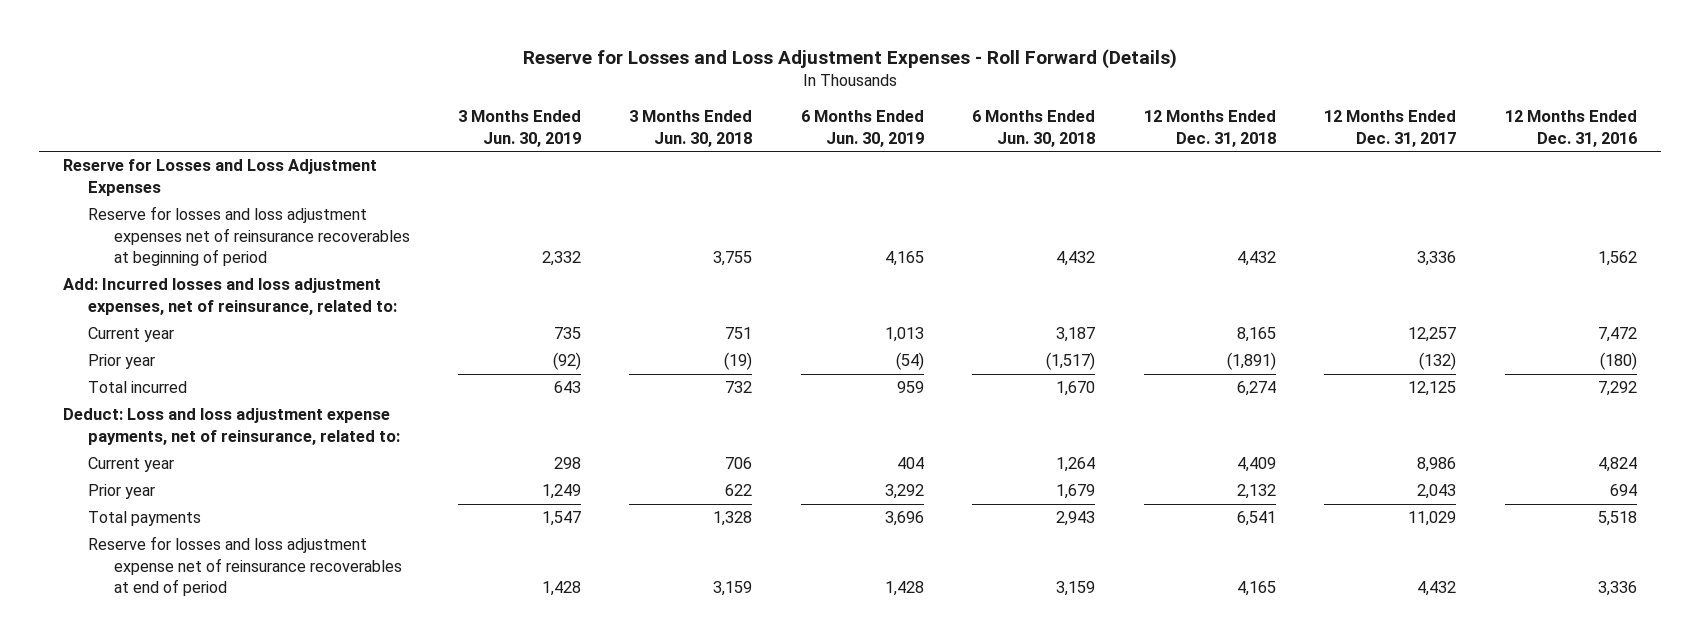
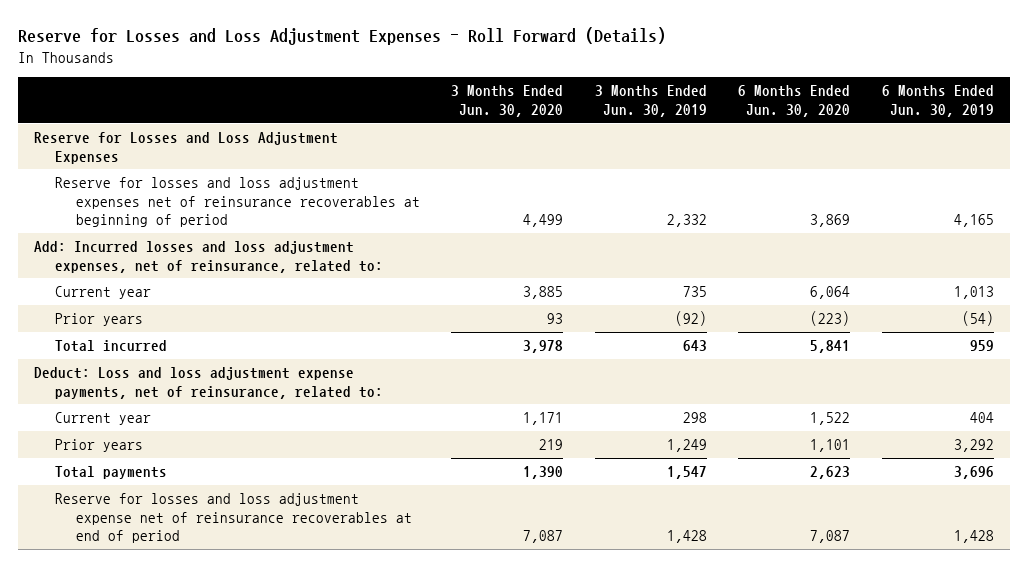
- | 3 Months Ended Jun. 30, 2019 | 3 Months Ended Jun. 30, 2018 | 6 Months Ended Jun. 30, 2019 | 6 Months Ended Jun. 30, 2018 | 12 Months Ended Dec. 31, 2018 | 12 Months Ended Dec. 31, 2017 | 12 Months Ended Dec. 31, 2016
+ | 3 Months Ended Jun. 30, 2020 | 3 Months Ended Jun. 30, 2019 | 6 Months Ended Jun. 30, 2020 | 6 Months Ended Jun. 30, 2019
- Prior year | (92) | (19) | (54) | (1,517) | (1,891) | (132) | (180)
+ Prior years | 93 | (92) | (223) | (54)
- Prior year | 1,249 | 622 | 3,292 | 1,679 | 2,132 | 2,043 | 694
+ Prior years | 219 | 1,249 | 1,101 | 3,292

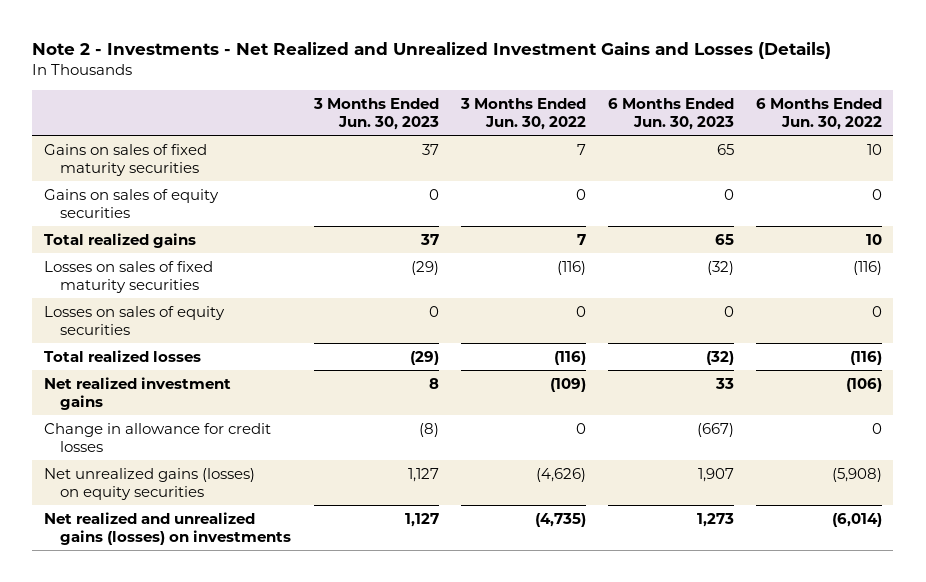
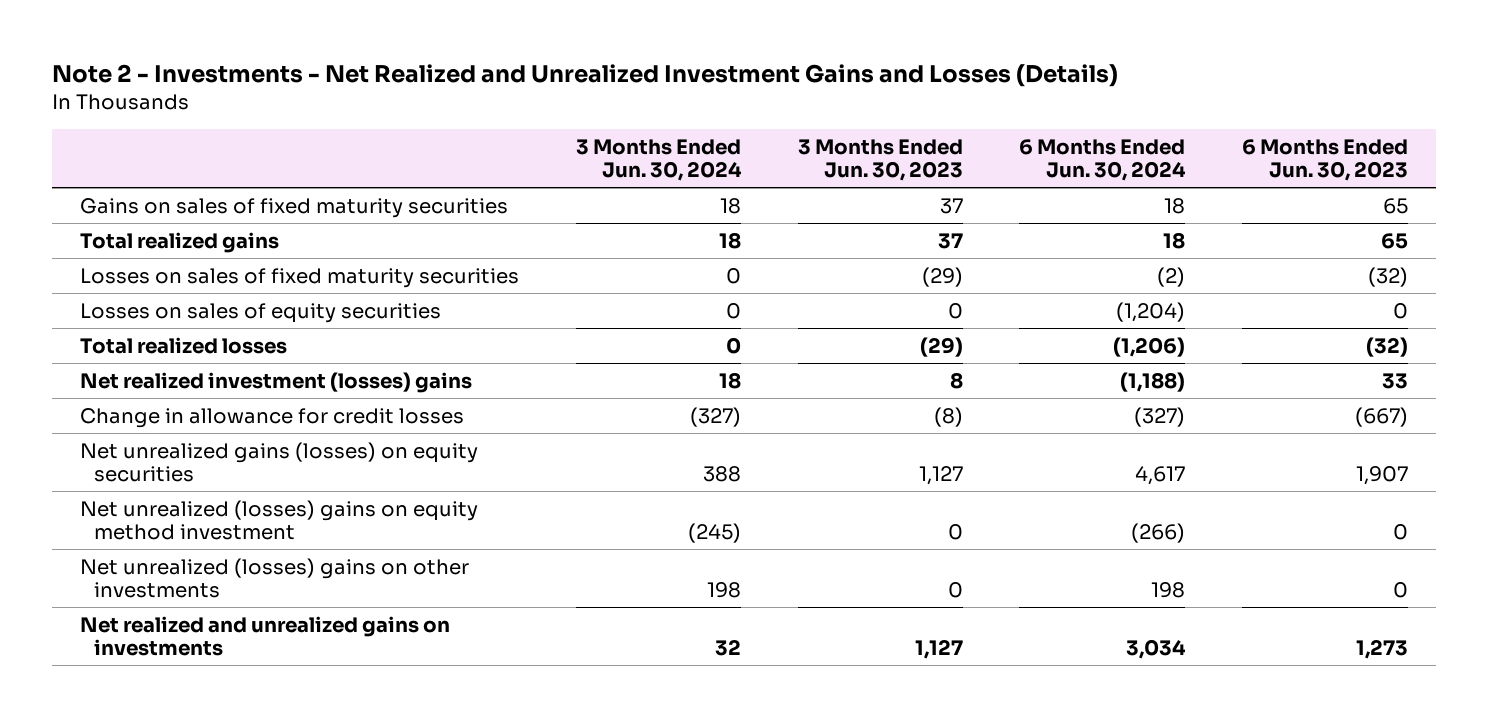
- | 3 Months Ended Jun. 30, 2023 | 3 Months Ended Jun. 30, 2022 | 6 Months Ended Jun. 30, 2023 | 6 Months Ended Jun. 30, 2022
+ | 3 Months Ended Jun. 30, 2024 | 3 Months Ended Jun. 30, 2023 | 6 Months Ended Jun. 30, 2024 | 6 Months Ended Jun. 30, 2023
- Gains on sales of equity securities | 0 | 0 | 0 | 0
- Net realized investment gains | 8 | (109) | 33 | (106)
+ Net realized investment (losses) gains | 18 | 8 | (1,188) | 33
- Net realized and unrealized gains (losses) on investments | 1,127 | (4,735) | 1,273 | (6,014)
+ Net unrealized (losses) gains on equity method investment | (245) | 0 | (266) | 0
+ Net unrealized (losses) gains on other investments | 198 | 0 | 198 | 0
+ Net realized and unrealized gains on investments | 32 | 1,127 | 3,034 | 1,273

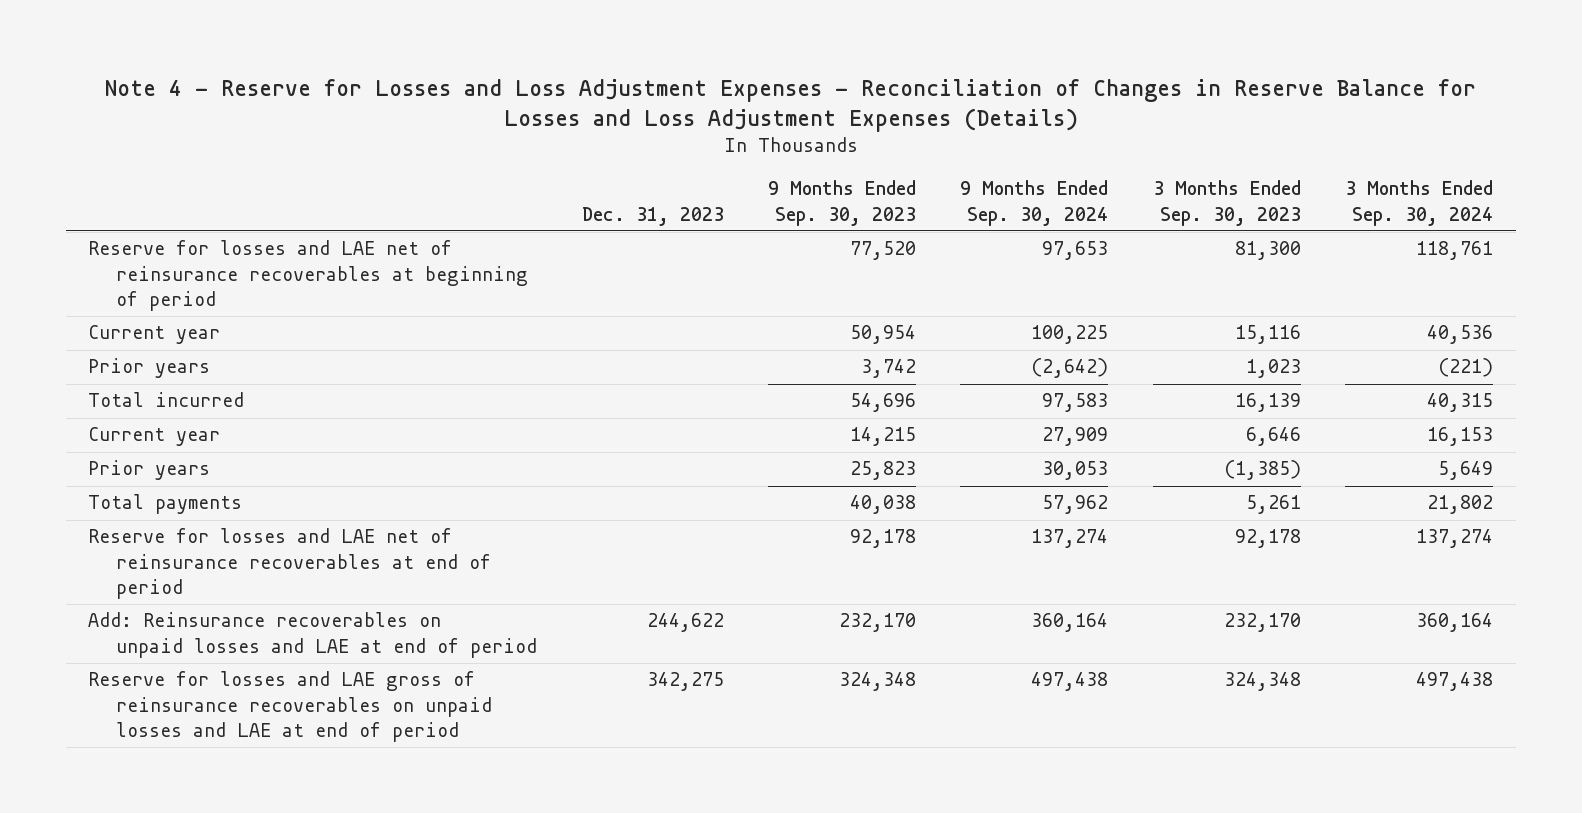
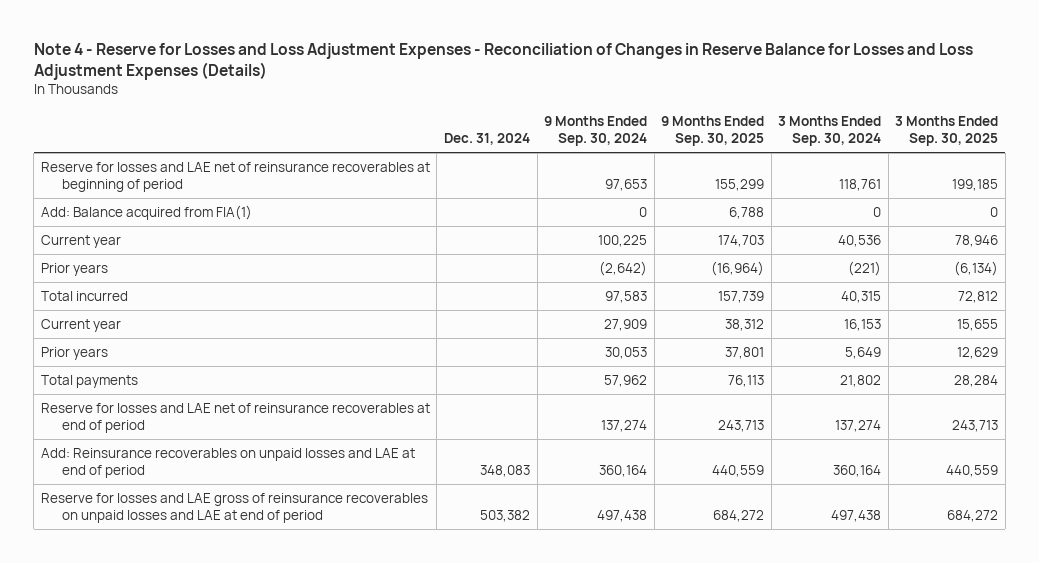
- | Dec. 31, 2023 | 9 Months Ended Sep. 30, 2023 | 9 Months Ended Sep. 30, 2024 | 3 Months Ended Sep. 30, 2023 | 3 Months Ended Sep. 30, 2024
+ | Dec. 31, 2024 | 9 Months Ended Sep. 30, 2024 | 9 Months Ended Sep. 30, 2025 | 3 Months Ended Sep. 30, 2024 | 3 Months Ended Sep. 30, 2025
+ Add: Balance acquired from FIA(1) | | 0 | 6,788 | 0 | 0

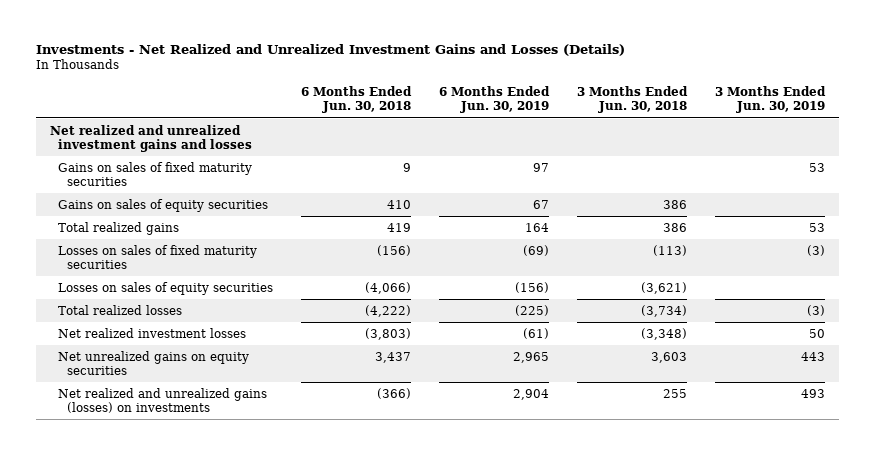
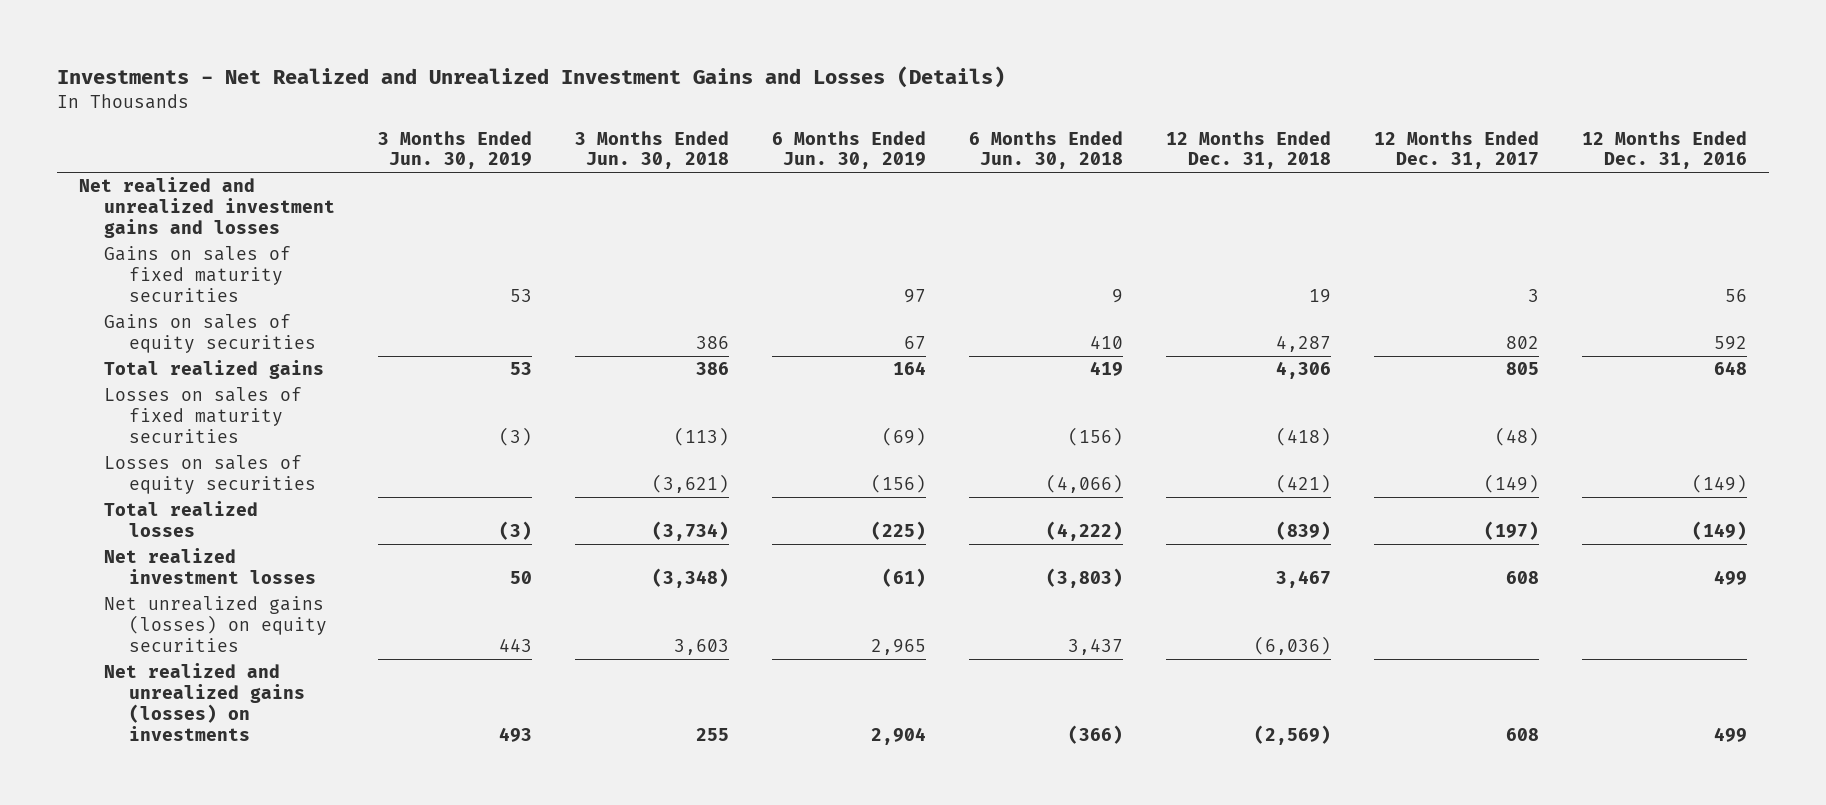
- | 6 Months Ended Jun. 30, 2018 | 6 Months Ended Jun. 30, 2019 | 3 Months Ended Jun. 30, 2018 | 3 Months Ended Jun. 30, 2019
+ | 3 Months Ended Jun. 30, 2019 | 3 Months Ended Jun. 30, 2018 | 6 Months Ended Jun. 30, 2019 | 6 Months Ended Jun. 30, 2018 | 12 Months Ended Dec. 31, 2018 | 12 Months Ended Dec. 31, 2017 | 12 Months Ended Dec. 31, 2016
- Net unrealized gains on equity securities | 3,437 | 2,965 | 3,603 | 443
+ Net unrealized gains (losses) on equity securities | 443 | 3,603 | 2,965 | 3,437 | (6,036) | |

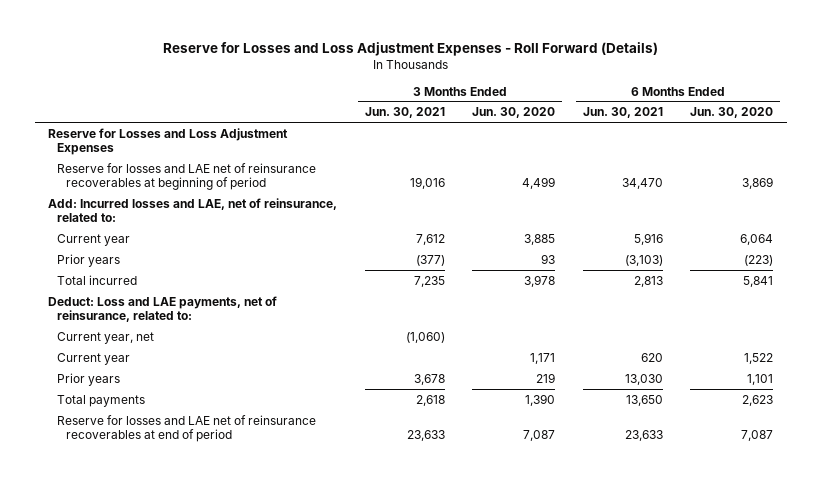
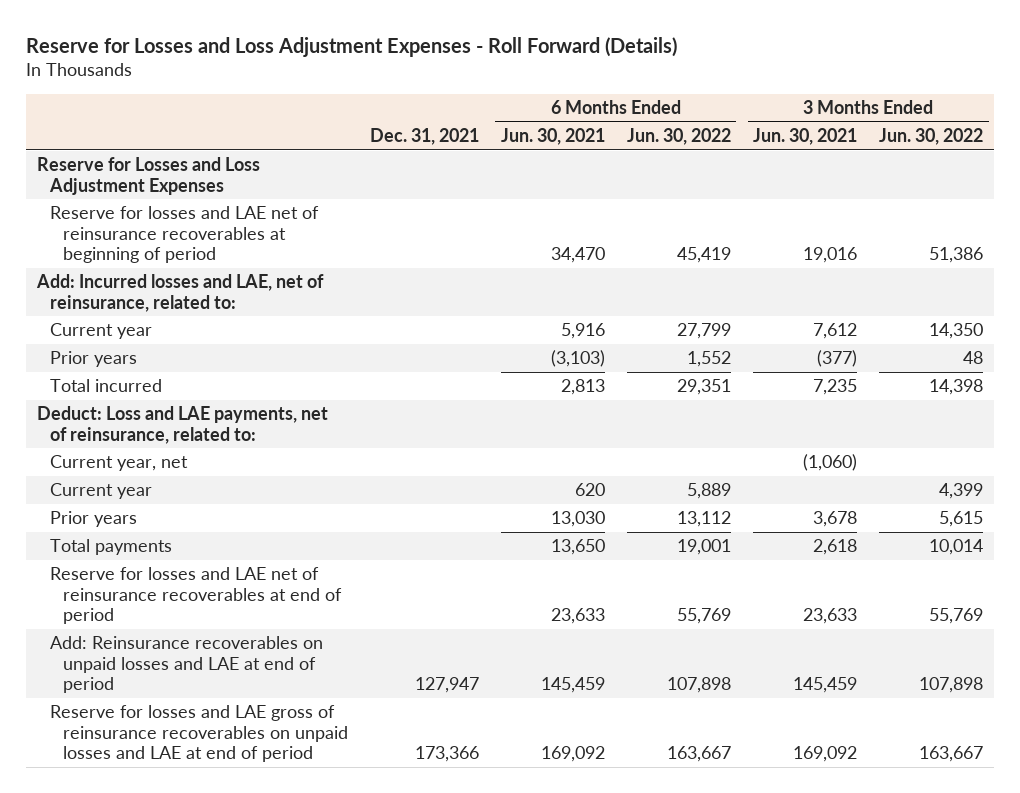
- | 3 Months Ended Jun. 30, 2021 | 3 Months Ended Jun. 30, 2020 | 6 Months Ended Jun. 30, 2021 | 6 Months Ended Jun. 30, 2020
+ | Dec. 31, 2021 | 6 Months Ended Jun. 30, 2021 | 6 Months Ended Jun. 30, 2022 | 3 Months Ended Jun. 30, 2021 | 3 Months Ended Jun. 30, 2022
+ Add: Reinsurance recoverables on unpaid losses and LAE at end of period | 127,947 | 145,459 | 107,898 | 145,459 | 107,898
+ Reserve for losses and LAE gross of reinsurance recoverables on unpaid losses and LAE at end of period | 173,366 | 169,092 | 163,667 | 169,092 | 163,667

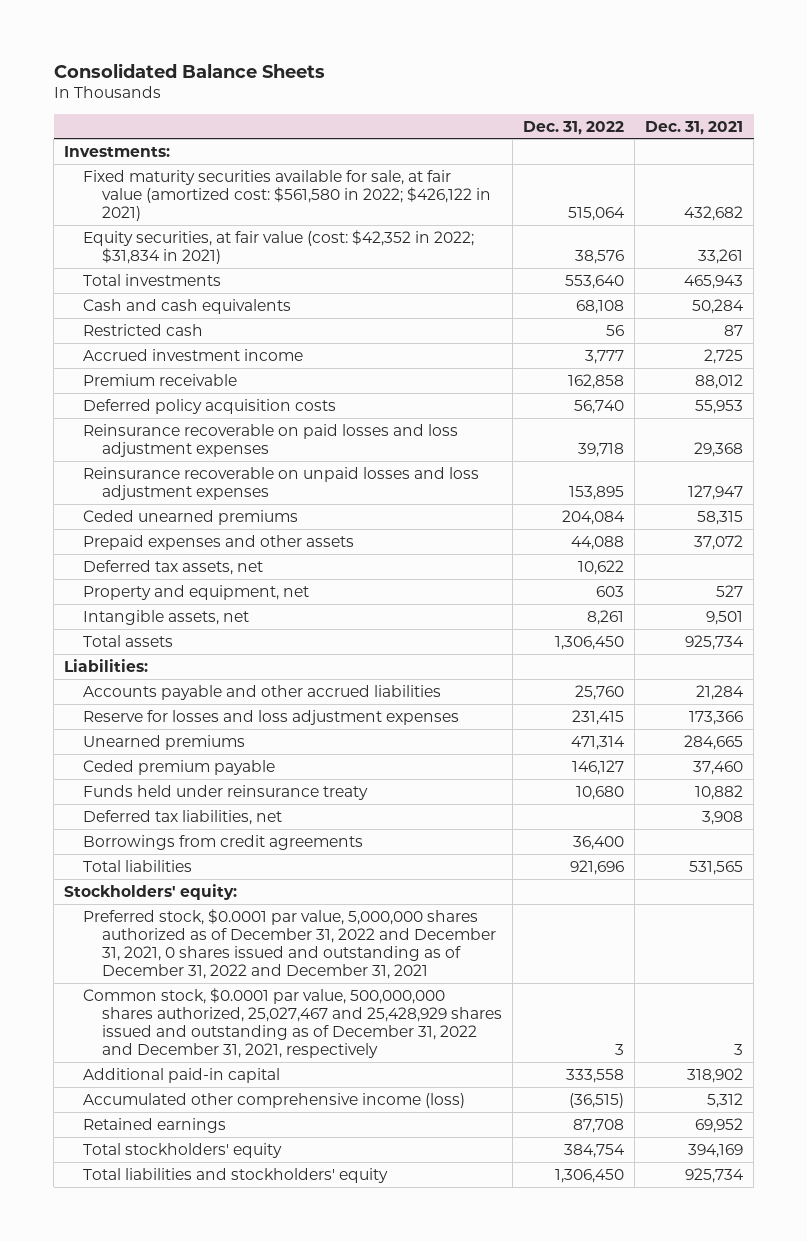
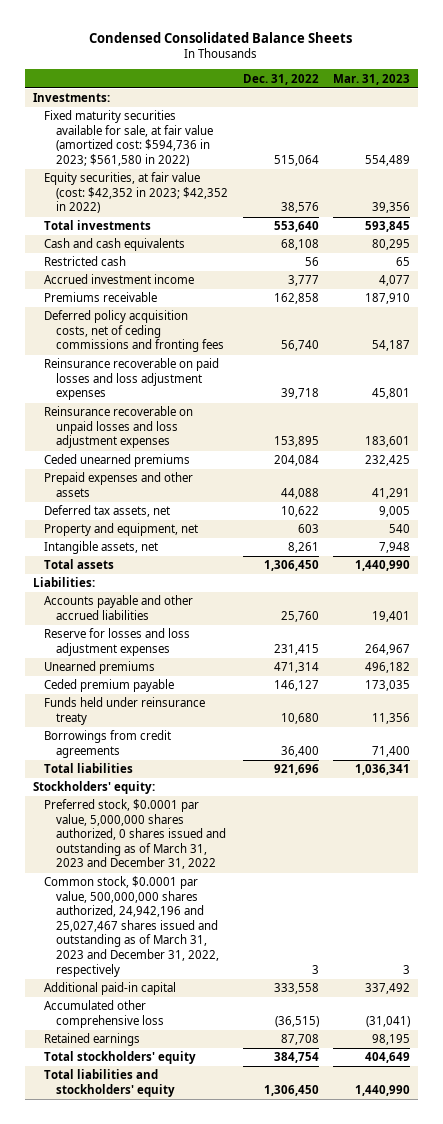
- Consolidated Balance Sheets
+ Condensed Consolidated Balance Sheets
- | Dec. 31, 2022 | Dec. 31, 2021
+ | Dec. 31, 2022 | Mar. 31, 2023
- Fixed maturity securities available for sale, at fair value (amortized cost: $561,580 in 2022; $426,122 in 2021) | 515,064 | 432,682
- Equity securities, at fair value (cost: $42,352 in 2022; $31,834 in 2021) | 38,576 | 33,261
+ Fixed maturity securities available for sale, at fair value (amortized cost: $594,736 in 2023; $561,580 in 2022) | 515,064 | 554,489
+ Equity securities, at fair value (cost: $42,352 in 2023; $42,352 in 2022) | 38,576 | 39,356
- Premium receivable | 162,858 | 88,012
- Deferred policy acquisition costs | 56,740 | 55,953
+ Premiums receivable | 162,858 | 187,910
+ Deferred policy acquisition costs, net of ceding commissions and fronting fees | 56,740 | 54,187
- Deferred tax liabilities, net | | 3,908
- Preferred stock, $0.0001 par value, 5,000,000 shares authorized as of December 31, 2022 and December 31, 2021, 0 shares issued and outstanding as of December 31, 2022 and December 31, 2021
- Common stock, $0.0001 par value, 500,000,000 shares authorized, 25,027,467 and 25,428,929 shares issued and outstanding as of December 31, 2022 and December 31, 2021, respectively | 3 | 3
+ Preferred stock, $0.0001 par value, 5,000,000 shares authorized, 0 shares issued and outstanding as of March 31, 2023 and December 31, 2022
+ Common stock, $0.0001 par value, 500,000,000 shares authorized, 24,942,196 and 25,027,467 shares issued and outstanding as of March 31, 2023 and December 31, 2022, respectively | 3 | 3
- Accumulated other comprehensive income (loss) | (36,515) | 5,312
+ Accumulated other comprehensive loss | (36,515) | (31,041)

